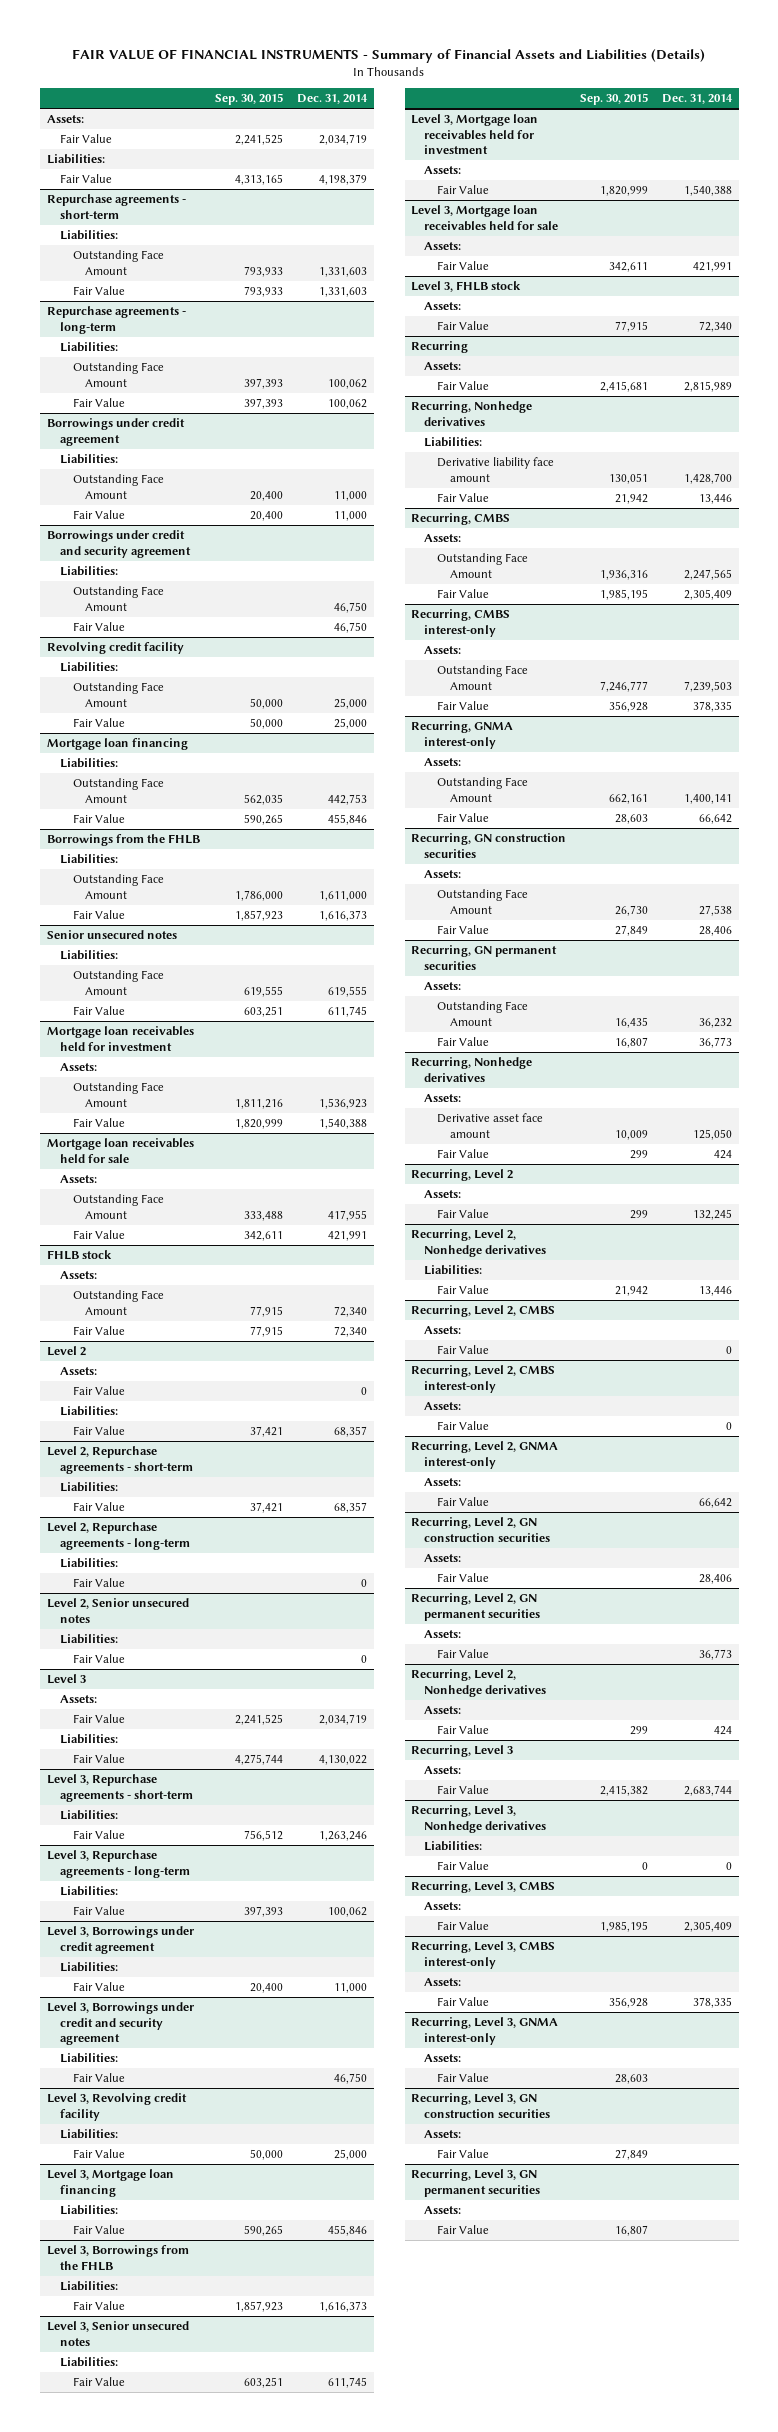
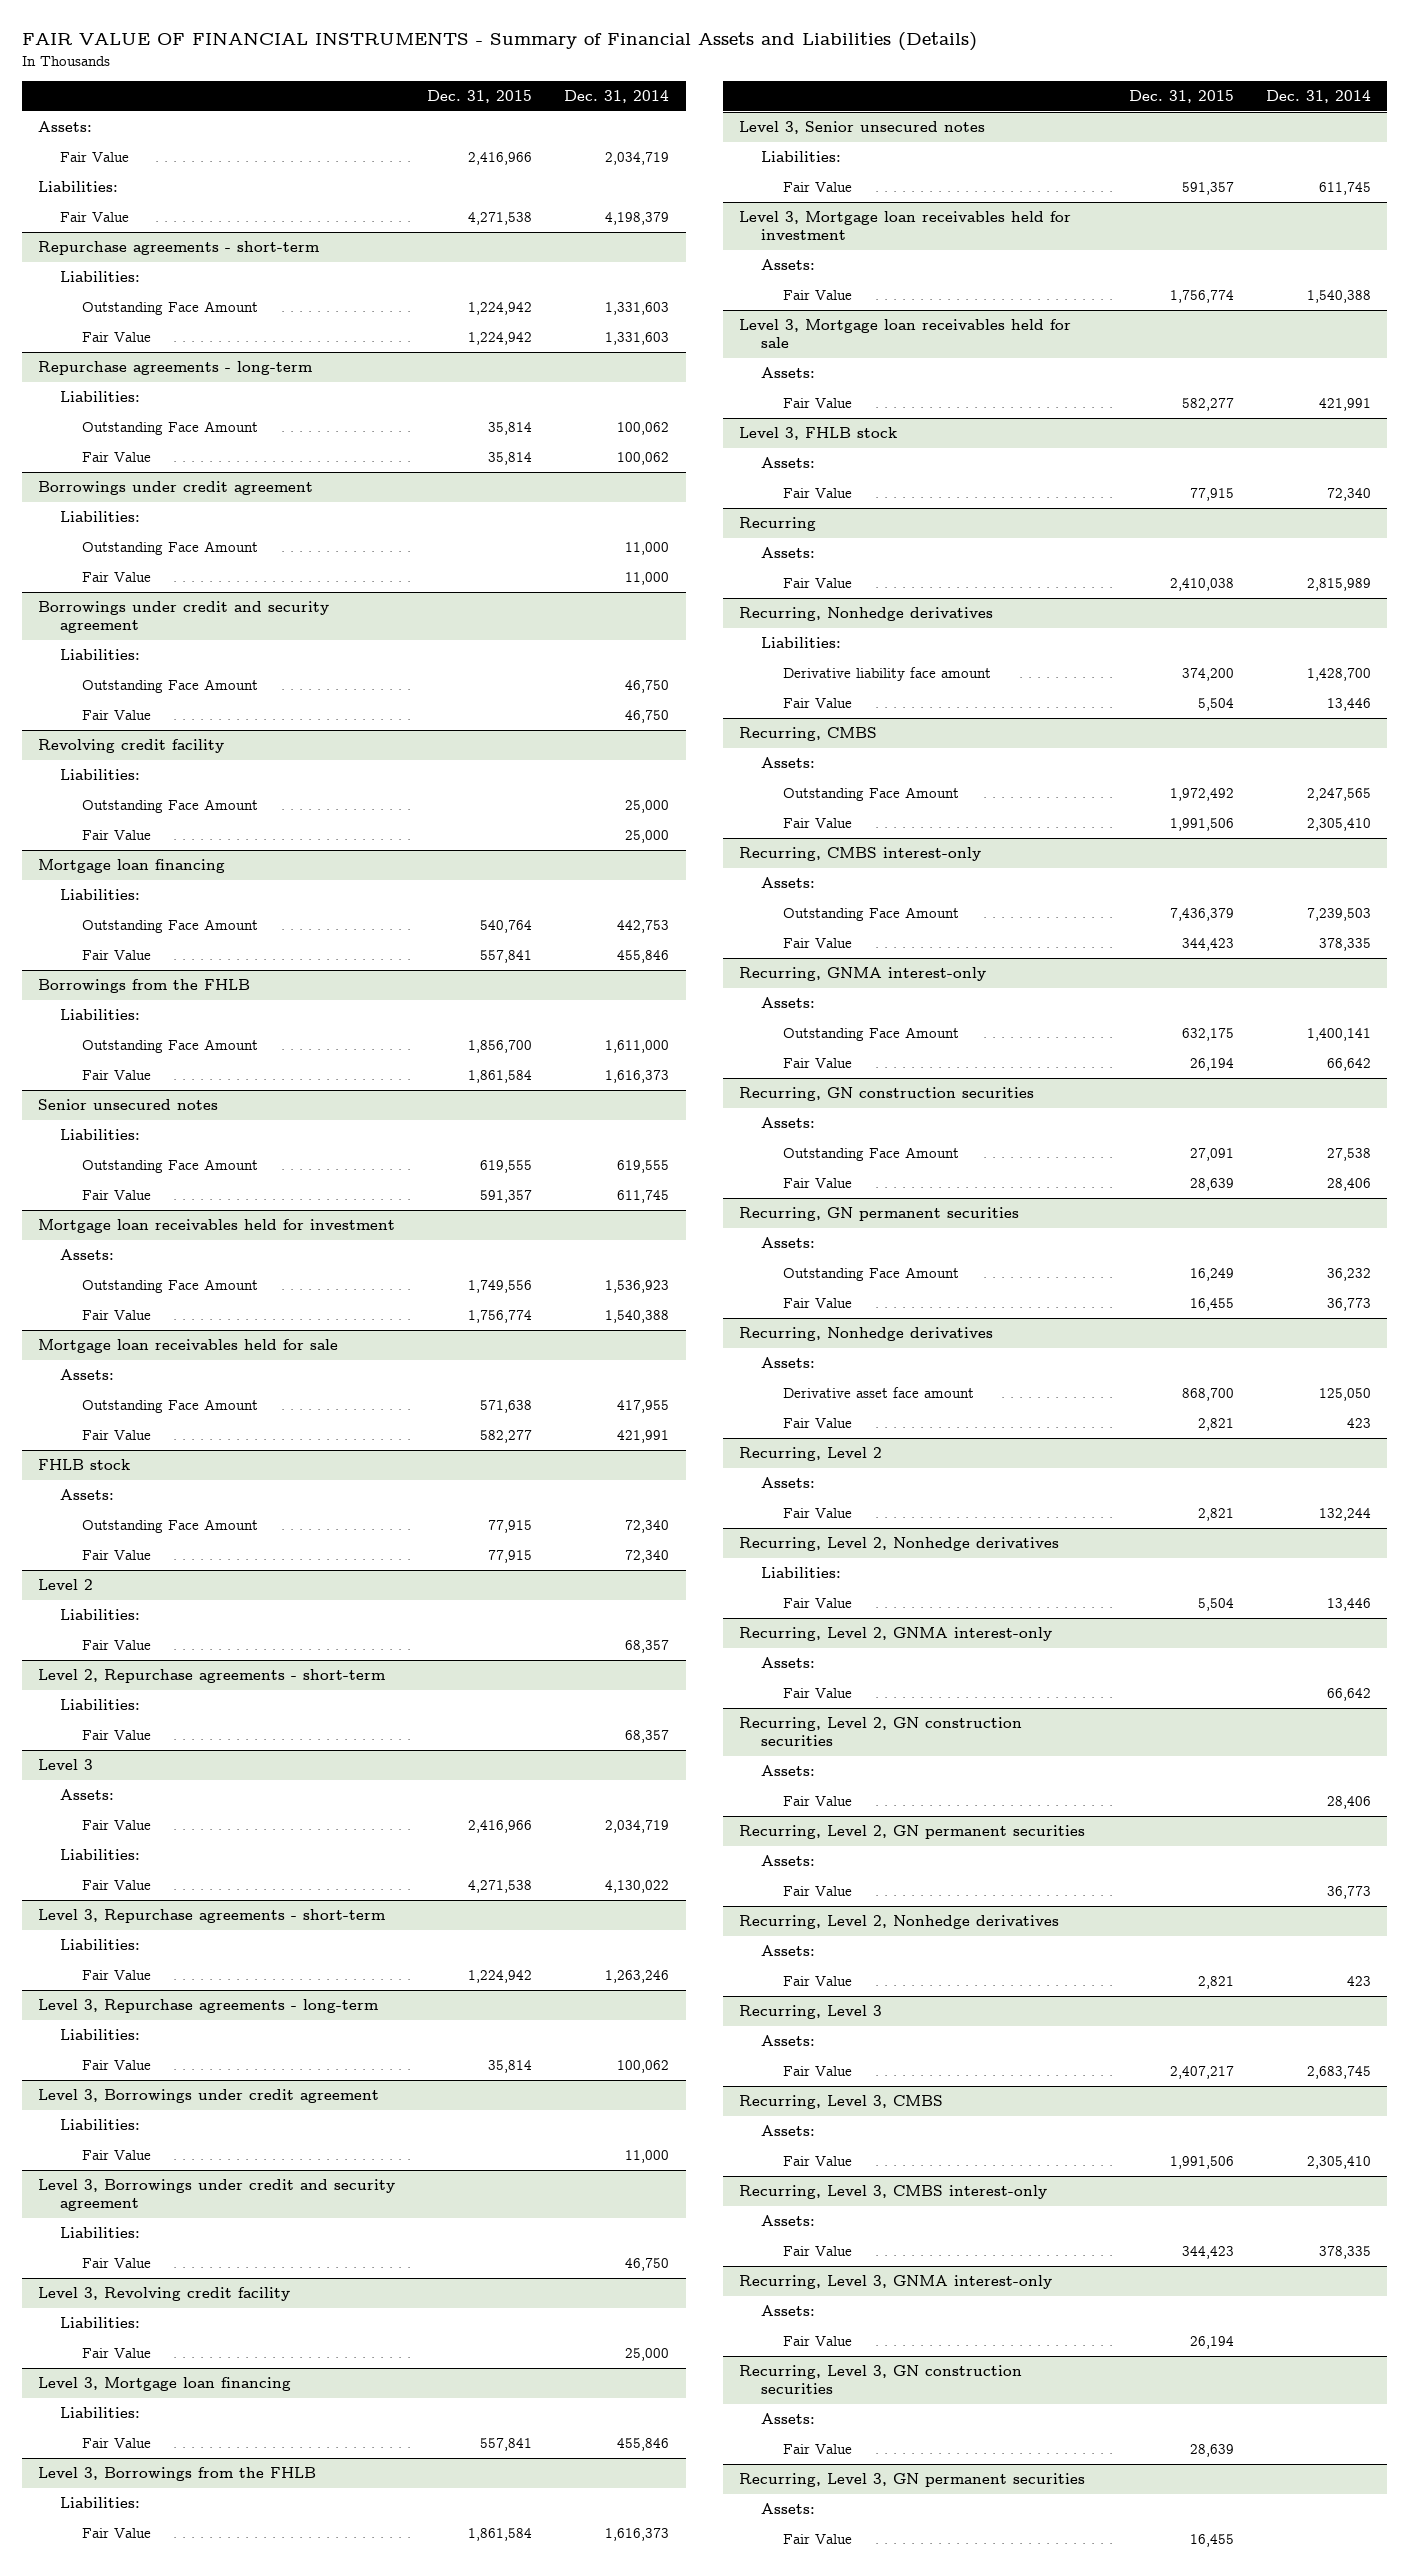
- | Sep. 30, 2015 | Dec. 31, 2014
+ | Dec. 31, 2015 | Dec. 31, 2014
@ Level 2
- Assets:
- Fair Value | | 0
- Level 2, Repurchase agreements - long-term
- Liabilities:
- Fair Value | | 0
- Level 2, Senior unsecured notes
- Liabilities:
- Fair Value | | 0
@ Recurring, CMBS
- Fair Value | 1,985,195 | 2,305,409
+ Fair Value | 1,991,506 | 2,305,410
@ Recurring, Nonhedge derivatives
- Fair Value | 299 | 424
+ Fair Value | 2,821 | 423
@ Recurring, Level 2
- Fair Value | 299 | 132,245
+ Fair Value | 2,821 | 132,244
- Recurring, Level 2, CMBS
- Assets:
- Fair Value | | 0
- Recurring, Level 2, CMBS interest-only
- Assets:
- Fair Value | | 0
@ Recurring, Level 2, Nonhedge derivatives
- Fair Value | 299 | 424
+ Fair Value | 2,821 | 423
@ Recurring, Level 3
- Fair Value | 2,415,382 | 2,683,744
- Recurring, Level 3, Nonhedge derivatives
- Liabilities:
- Fair Value | 0 | 0
@ Recurring, Level 3
+ Fair Value | 2,407,217 | 2,683,745
@ Recurring, Level 3, CMBS
- Fair Value | 1,985,195 | 2,305,409
+ Fair Value | 1,991,506 | 2,305,410

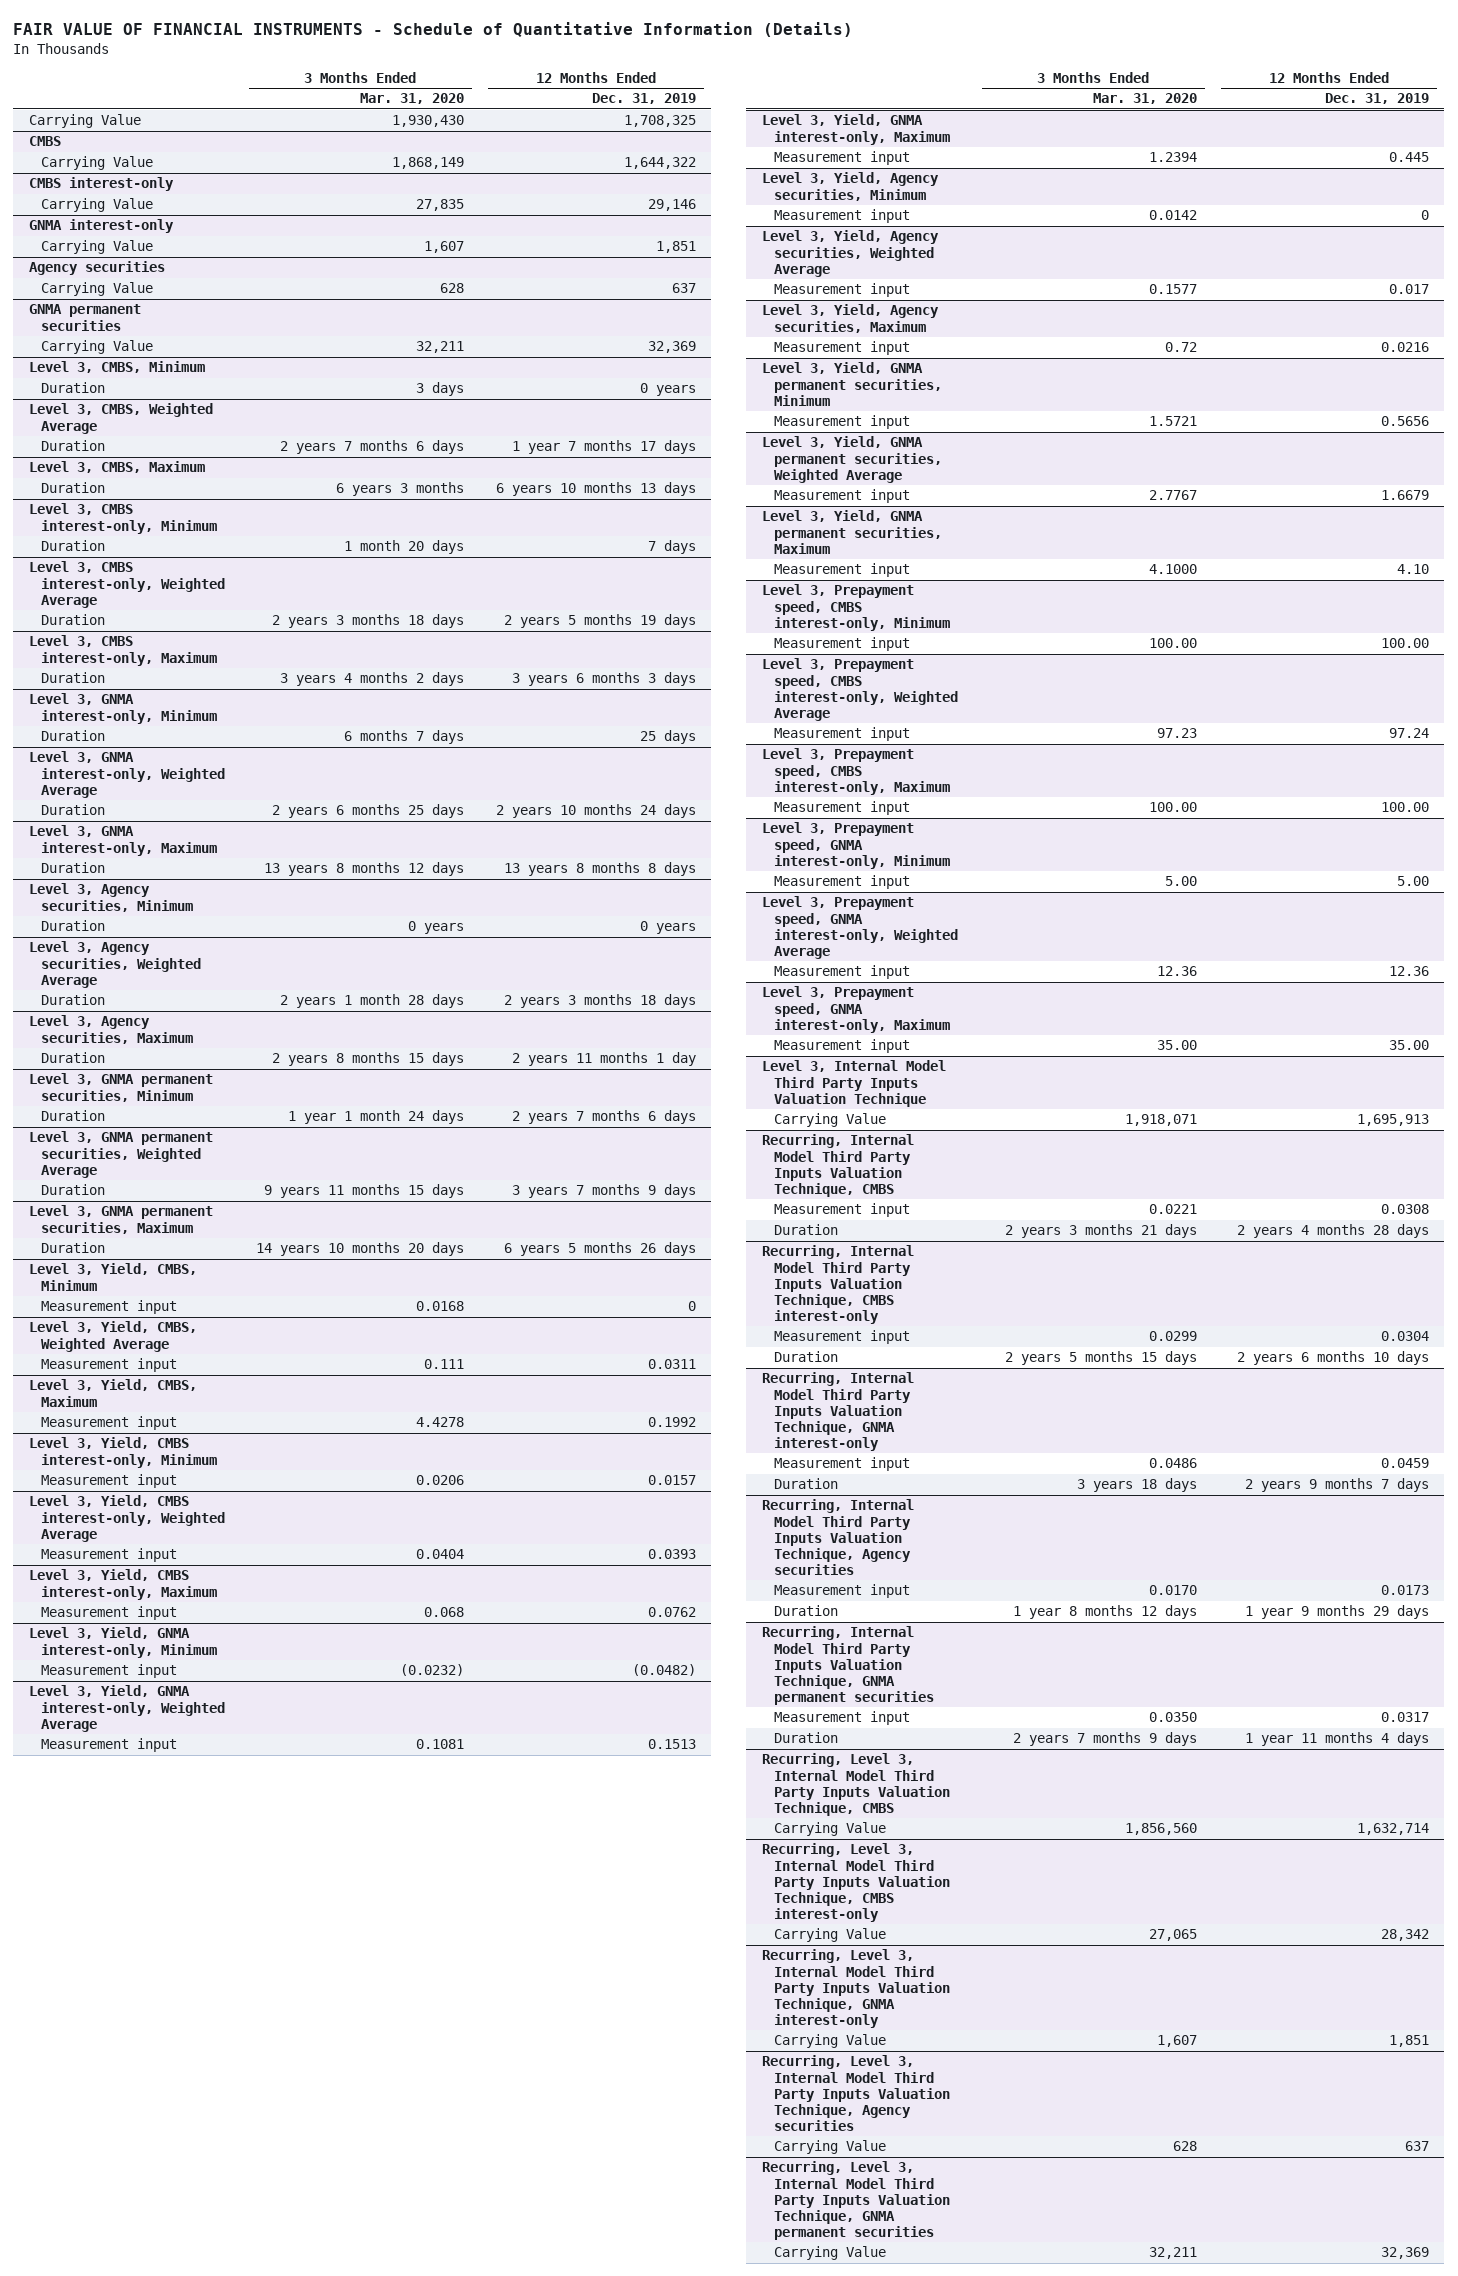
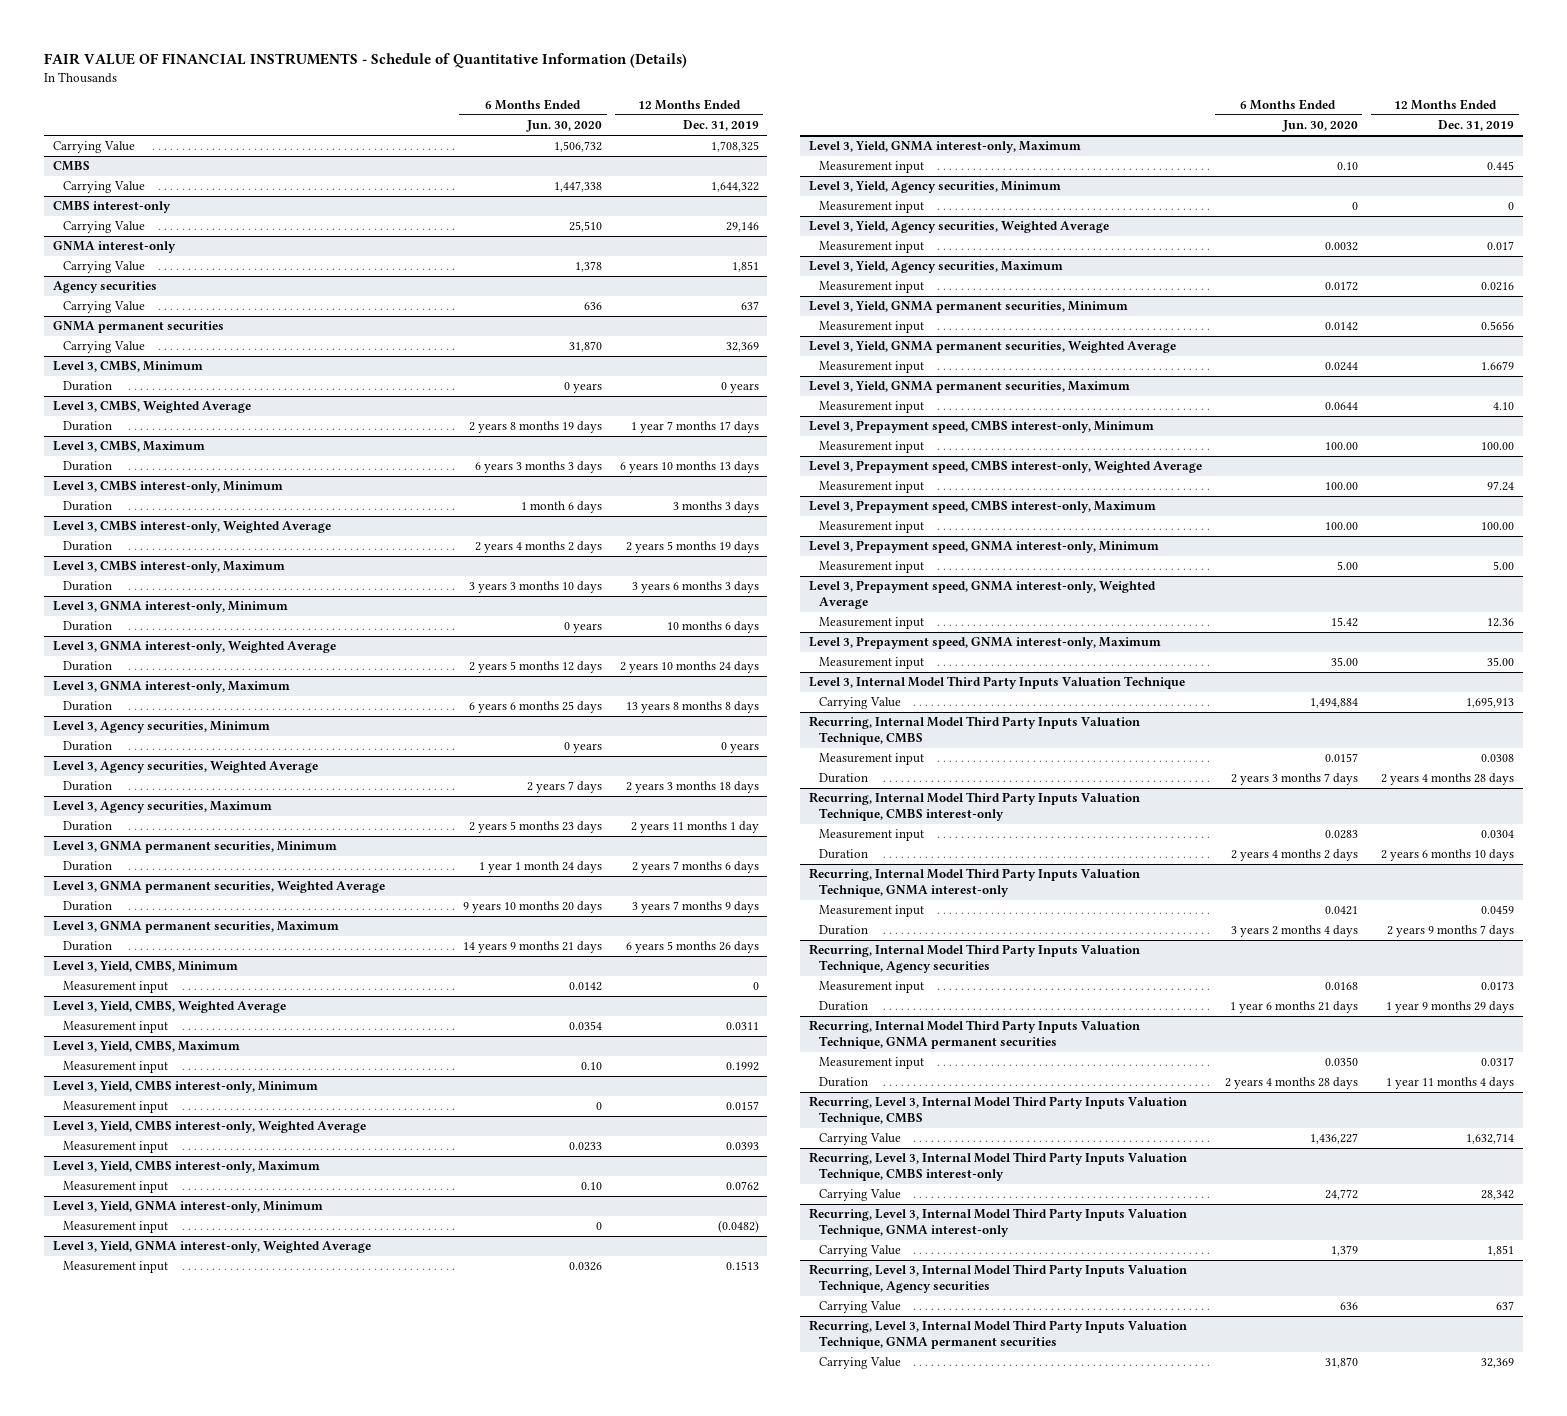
- | 3 Months Ended Mar. 31, 2020 | 12 Months Ended Dec. 31, 2019
+ | 6 Months Ended Jun. 30, 2020 | 12 Months Ended Dec. 31, 2019
@ Level 3, CMBS interest-only, Minimum
- Duration | 1 month 20 days | 7 days
+ Duration | 1 month 6 days | 3 months 3 days
@ Level 3, GNMA interest-only, Minimum
- Duration | 6 months 7 days | 25 days
+ Duration | 0 years | 10 months 6 days

